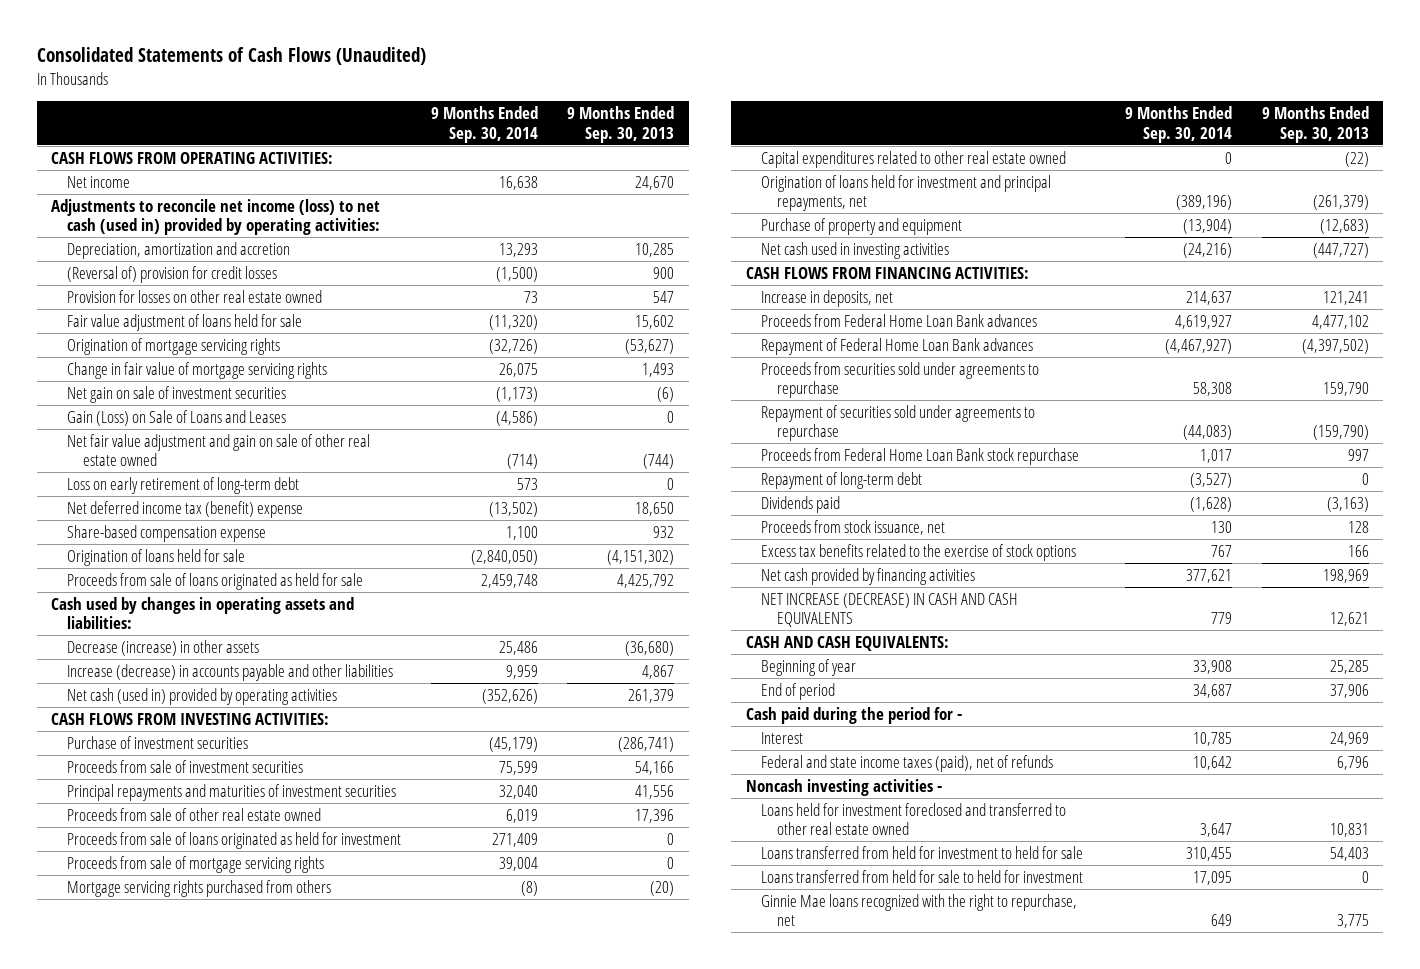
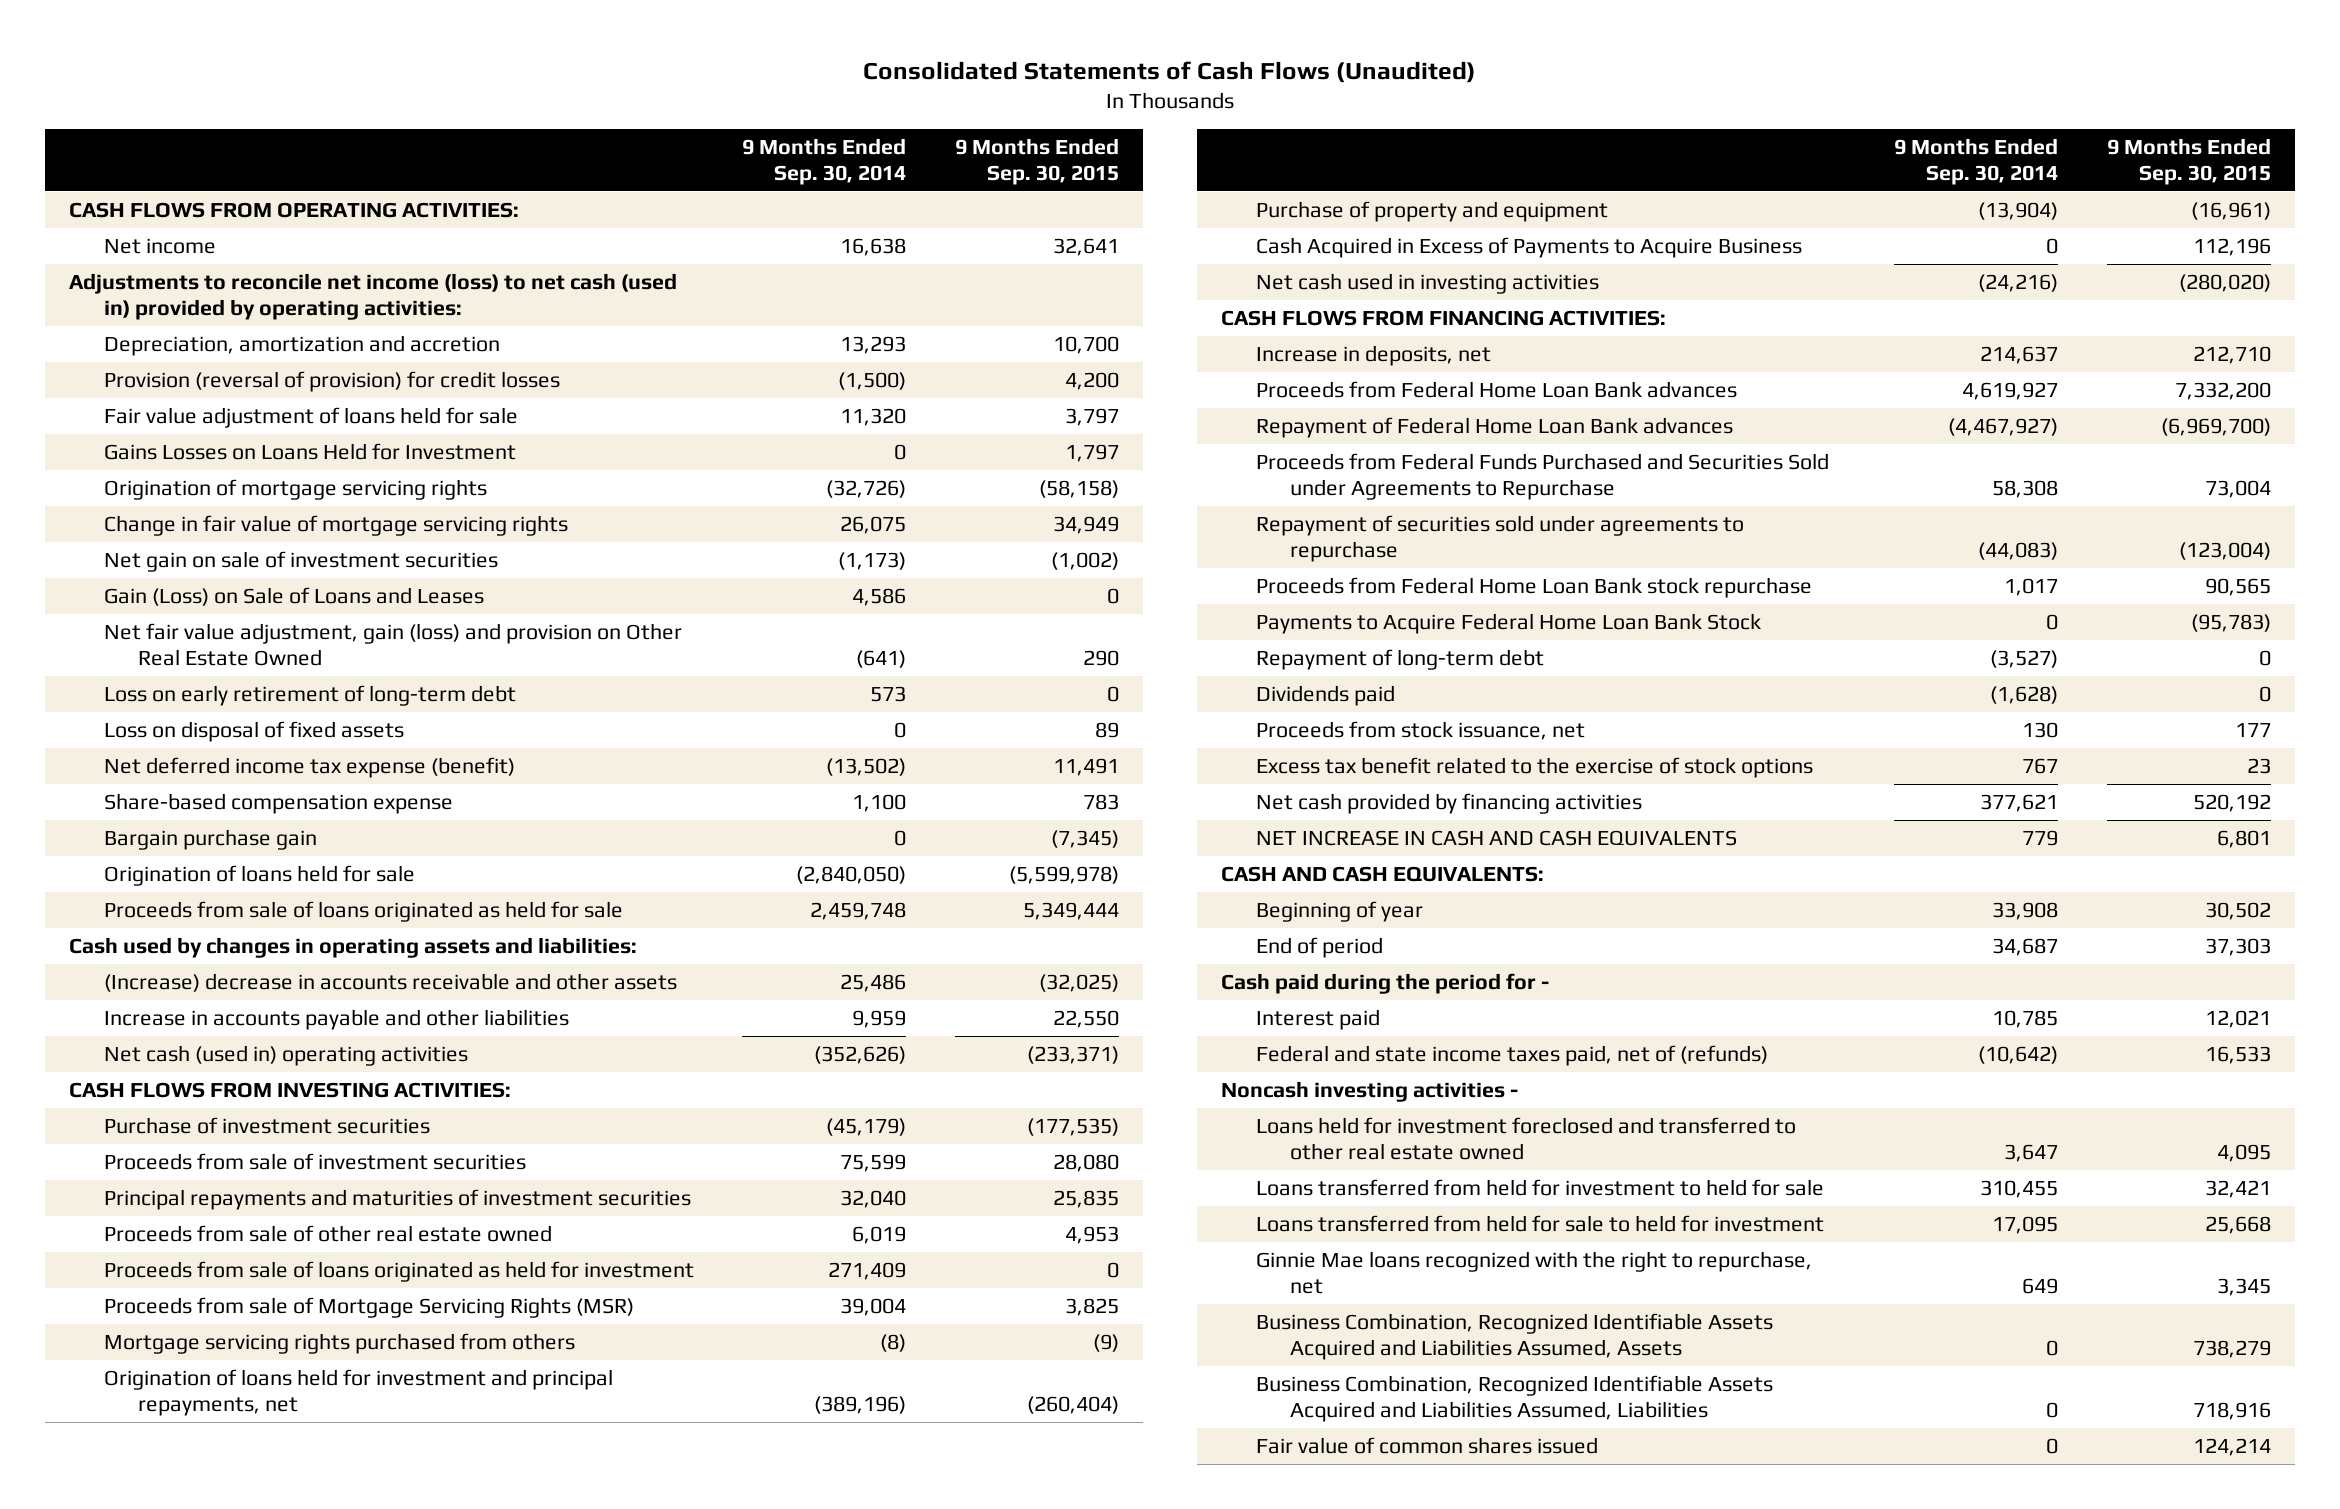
- | 9 Months Ended Sep. 30, 2014 | 9 Months Ended Sep. 30, 2013
+ | 9 Months Ended Sep. 30, 2014 | 9 Months Ended Sep. 30, 2015
- (Reversal of) provision for credit losses | (1,500) | 900
- Provision for losses on other real estate owned | 73 | 547
- Fair value adjustment of loans held for sale | (11,320) | 15,602
+ Provision (reversal of provision) for credit losses | (1,500) | 4,200
+ Fair value adjustment of loans held for sale | 11,320 | 3,797
+ Gains Losses on Loans Held for Investment | 0 | 1,797
- Gain (Loss) on Sale of Loans and Leases | (4,586) | 0
- Net fair value adjustment and gain on sale of other real estate owned | (714) | (744)
+ Gain (Loss) on Sale of Loans and Leases | 4,586 | 0
+ Net fair value adjustment, gain (loss) and provision on Other Real Estate Owned | (641) | 290
- Net deferred income tax (benefit) expense | (13,502) | 18,650
+ Loss on disposal of fixed assets | 0 | 89
+ Net deferred income tax expense (benefit) | (13,502) | 11,491
+ Bargain purchase gain | 0 | (7,345)
- Decrease (increase) in other assets | 25,486 | (36,680)
- Increase (decrease) in accounts payable and other liabilities | 9,959 | 4,867
- Net cash (used in) provided by operating activities | (352,626) | 261,379
+ (Increase) decrease in accounts receivable and other assets | 25,486 | (32,025)
+ Increase in accounts payable and other liabilities | 9,959 | 22,550
+ Net cash (used in) operating activities | (352,626) | (233,371)
- Proceeds from sale of mortgage servicing rights | 39,004 | 0
+ Proceeds from sale of Mortgage Servicing Rights (MSR) | 39,004 | 3,825
- Capital expenditures related to other real estate owned | 0 | (22)
+ Cash Acquired in Excess of Payments to Acquire Business | 0 | 112,196
- Proceeds from securities sold under agreements to repurchase | 58,308 | 159,790
+ Proceeds from Federal Funds Purchased and Securities Sold under Agreements to Repurchase | 58,308 | 73,004
+ Payments to Acquire Federal Home Loan Bank Stock | 0 | (95,783)
- Excess tax benefits related to the exercise of stock options | 767 | 166
+ Excess tax benefit related to the exercise of stock options | 767 | 23
- NET INCREASE (DECREASE) IN CASH AND CASH EQUIVALENTS | 779 | 12,621
+ NET INCREASE IN CASH AND CASH EQUIVALENTS | 779 | 6,801
- Interest | 10,785 | 24,969
- Federal and state income taxes (paid), net of refunds | 10,642 | 6,796
+ Interest paid | 10,785 | 12,021
+ Federal and state income taxes paid, net of (refunds) | (10,642) | 16,533
+ Business Combination, Recognized Identifiable Assets Acquired and Liabilities Assumed, Assets | 0 | 738,279
+ Business Combination, Recognized Identifiable Assets Acquired and Liabilities Assumed, Liabilities | 0 | 718,916
+ Fair value of common shares issued | 0 | 124,214

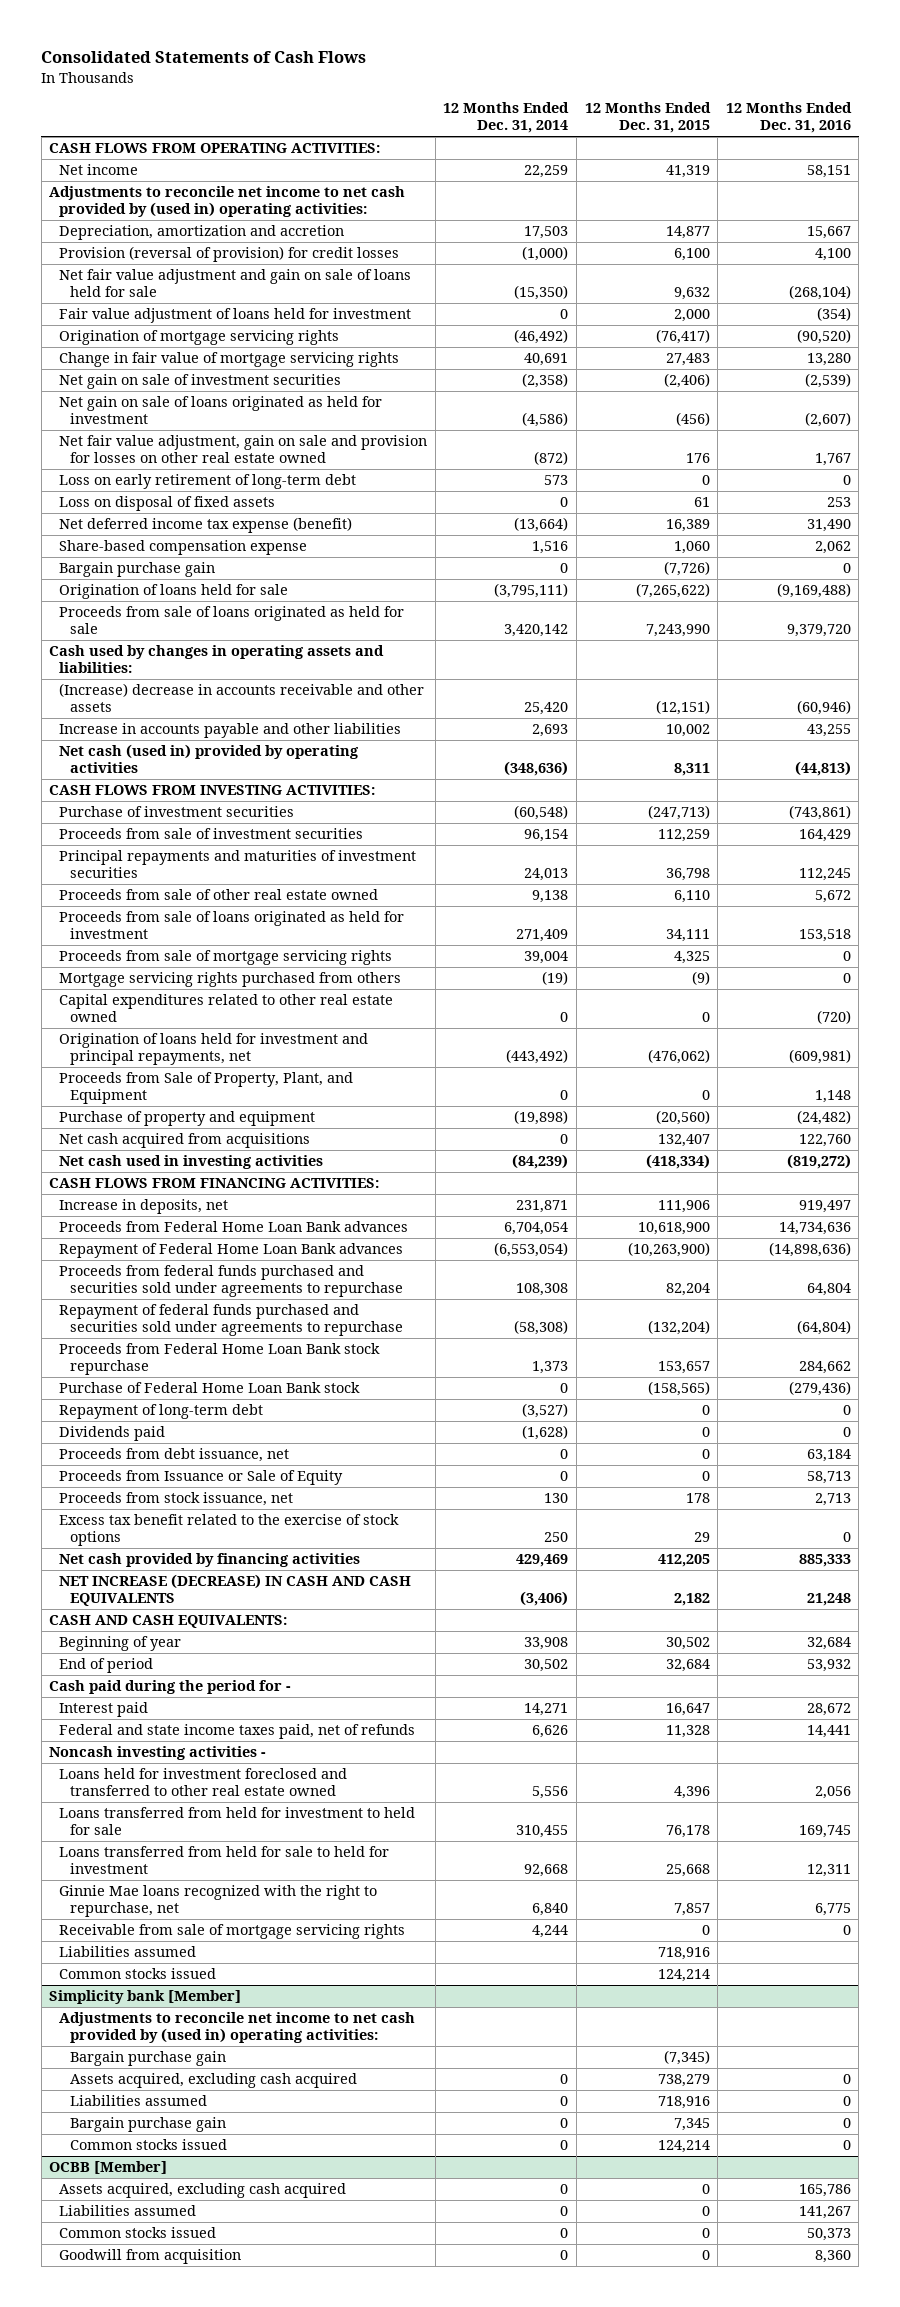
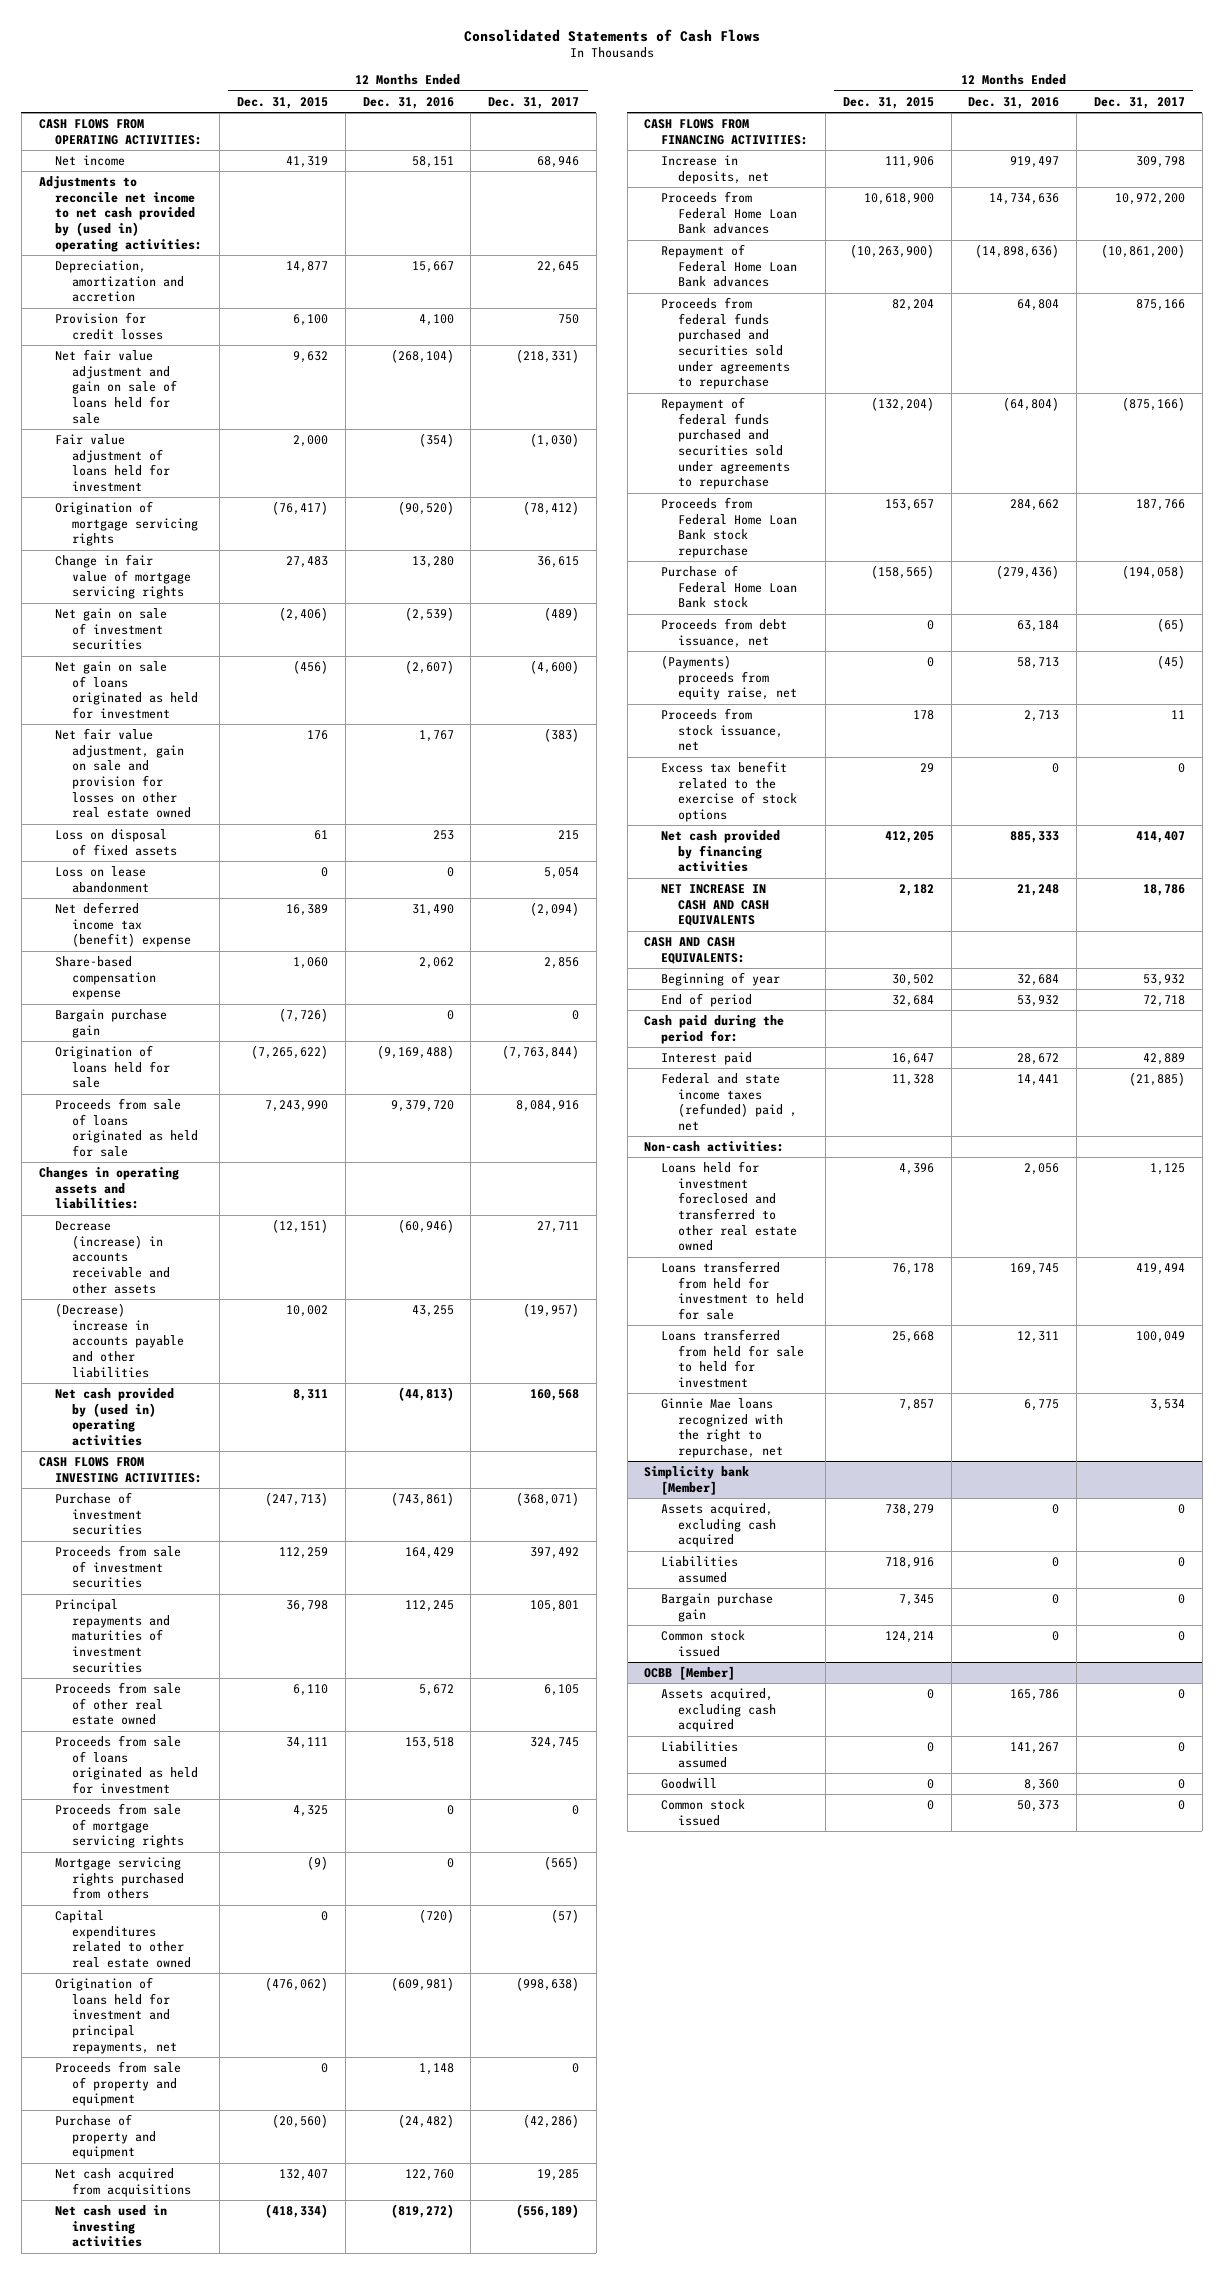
- | 12 Months Ended Dec. 31, 2014 | 12 Months Ended Dec. 31, 2015 | 12 Months Ended Dec. 31, 2016
+ | 12 Months Ended Dec. 31, 2015 | 12 Months Ended Dec. 31, 2016 | 12 Months Ended Dec. 31, 2017
- Provision (reversal of provision) for credit losses | (1,000) | 6,100 | 4,100
+ Provision for credit losses | 6,100 | 4,100 | 750
- Loss on early retirement of long-term debt | 573 | 0 | 0
- Net deferred income tax expense (benefit) | (13,664) | 16,389 | 31,490
+ Loss on lease abandonment | 0 | 0 | 5,054
+ Net deferred income tax (benefit) expense | 16,389 | 31,490 | (2,094)
- Cash used by changes in operating assets and liabilities:
- (Increase) decrease in accounts receivable and other assets | 25,420 | (12,151) | (60,946)
- Increase in accounts payable and other liabilities | 2,693 | 10,002 | 43,255
- Net cash (used in) provided by operating activities | (348,636) | 8,311 | (44,813)
+ Changes in operating assets and liabilities:
+ Decrease (increase) in accounts receivable and other assets | (12,151) | (60,946) | 27,711
+ (Decrease) increase in accounts payable and other liabilities | 10,002 | 43,255 | (19,957)
+ Net cash provided by (used in) operating activities | 8,311 | (44,813) | 160,568
- Proceeds from Sale of Property, Plant, and Equipment | 0 | 0 | 1,148
+ Proceeds from sale of property and equipment | 0 | 1,148 | 0
- Repayment of long-term debt | (3,527) | 0 | 0
- Dividends paid | (1,628) | 0 | 0
- Proceeds from Issuance or Sale of Equity | 0 | 0 | 58,713
+ (Payments) proceeds from equity raise, net | 0 | 58,713 | (45)
- NET INCREASE (DECREASE) IN CASH AND CASH EQUIVALENTS | (3,406) | 2,182 | 21,248
+ NET INCREASE IN CASH AND CASH EQUIVALENTS | 2,182 | 21,248 | 18,786
- Cash paid during the period for -
+ Cash paid during the period for:
- Federal and state income taxes paid, net of refunds | 6,626 | 11,328 | 14,441
- Noncash investing activities -
+ Federal and state income taxes (refunded) paid , net | 11,328 | 14,441 | (21,885)
+ Non-cash activities:
- Receivable from sale of mortgage servicing rights | 4,244 | 0 | 0
- Liabilities assumed | | 718,916 |
- Common stocks issued | | 124,214 |
@ Simplicity bank [Member]
- Adjustments to reconcile net income to net cash provided by (used in) operating activities:
- Bargain purchase gain | | (7,345) |
- Common stocks issued | 0 | 124,214 | 0
+ Common stock issued | 124,214 | 0 | 0
@ OCBB [Member]
- Common stocks issued | 0 | 0 | 50,373
- Goodwill from acquisition | 0 | 0 | 8,360
+ Goodwill | 0 | 8,360 | 0
+ Common stock issued | 0 | 50,373 | 0

